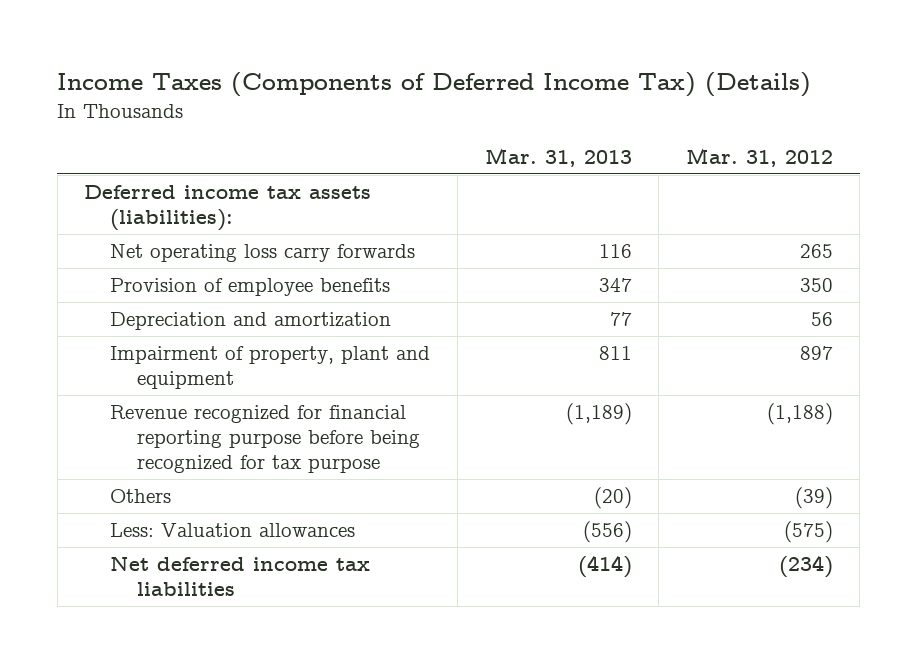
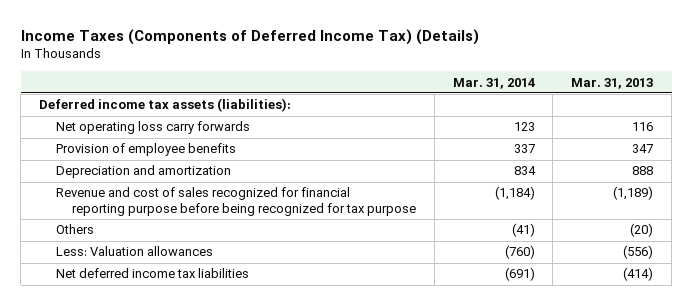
- | Mar. 31, 2013 | Mar. 31, 2012
+ | Mar. 31, 2014 | Mar. 31, 2013
- Depreciation and amortization | 77 | 56
- Impairment of property, plant and equipment | 811 | 897
- Revenue recognized for financial reporting purpose before being recognized for tax purpose | (1,189) | (1,188)
+ Depreciation and amortization | 834 | 888
+ Revenue and cost of sales recognized for financial reporting purpose before being recognized for tax purpose | (1,184) | (1,189)

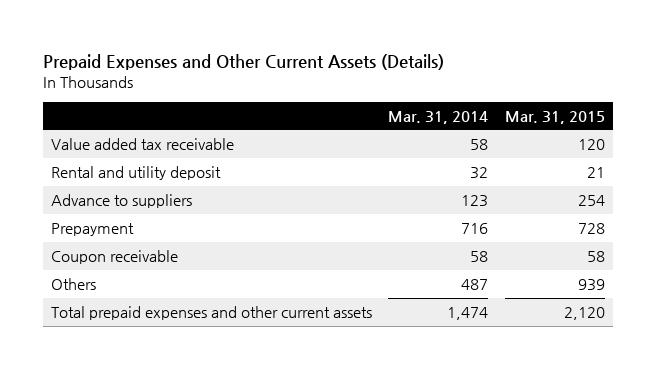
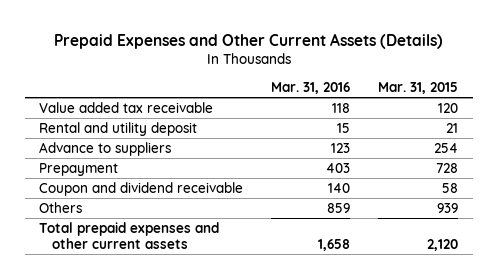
- | Mar. 31, 2014 | Mar. 31, 2015
+ | Mar. 31, 2016 | Mar. 31, 2015
- Coupon receivable | 58 | 58
+ Coupon and dividend receivable | 140 | 58

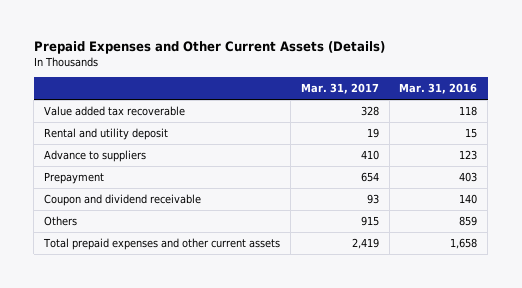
- | Mar. 31, 2016 | Mar. 31, 2015
+ | Mar. 31, 2017 | Mar. 31, 2016
- Value added tax receivable | 118 | 120
+ Value added tax recoverable | 328 | 118

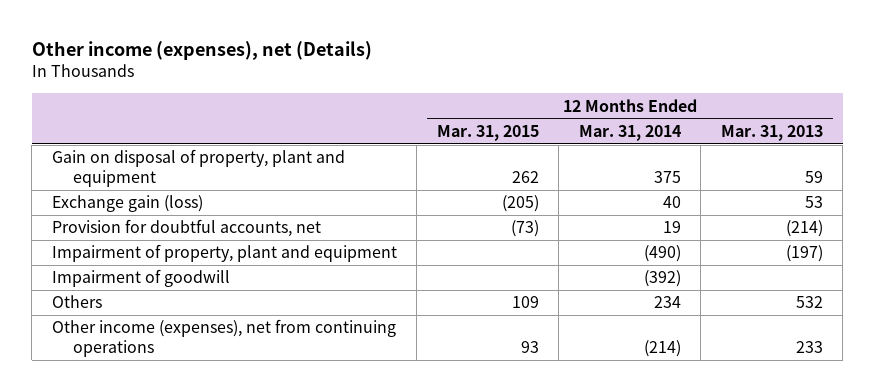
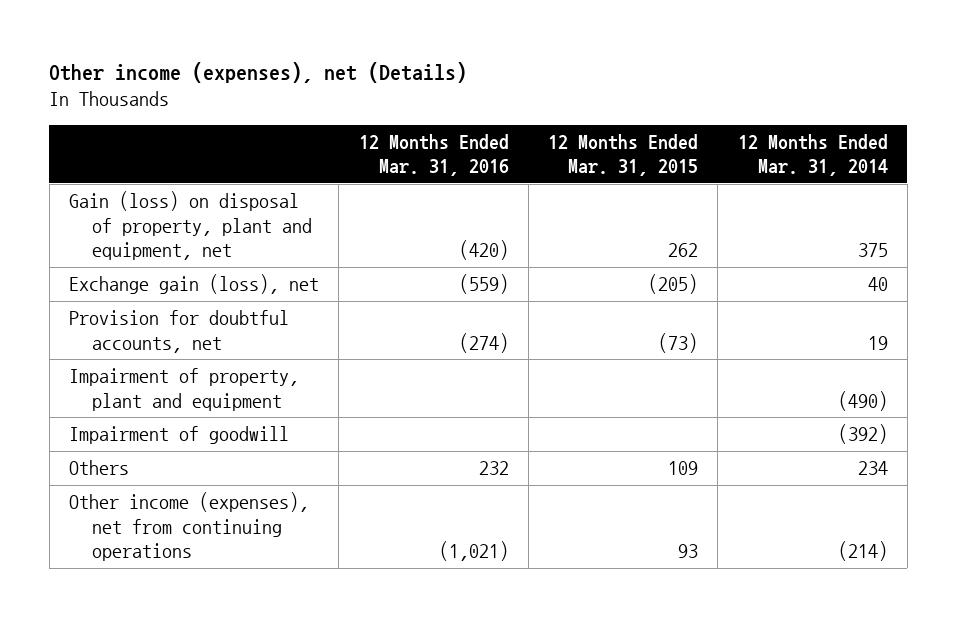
- | 12 Months Ended Mar. 31, 2015 | 12 Months Ended Mar. 31, 2014 | 12 Months Ended Mar. 31, 2013
+ | 12 Months Ended Mar. 31, 2016 | 12 Months Ended Mar. 31, 2015 | 12 Months Ended Mar. 31, 2014
- Gain on disposal of property, plant and equipment | 262 | 375 | 59
- Exchange gain (loss) | (205) | 40 | 53
+ Gain (loss) on disposal of property, plant and equipment, net | (420) | 262 | 375
+ Exchange gain (loss), net | (559) | (205) | 40

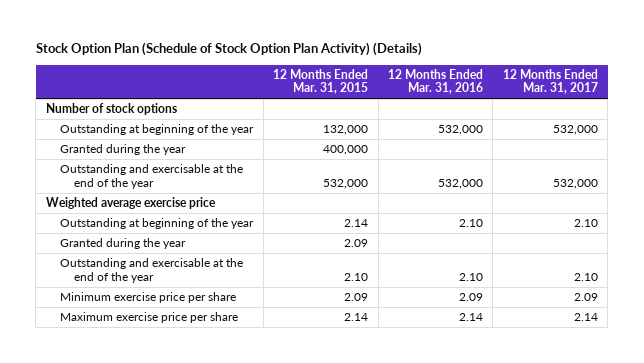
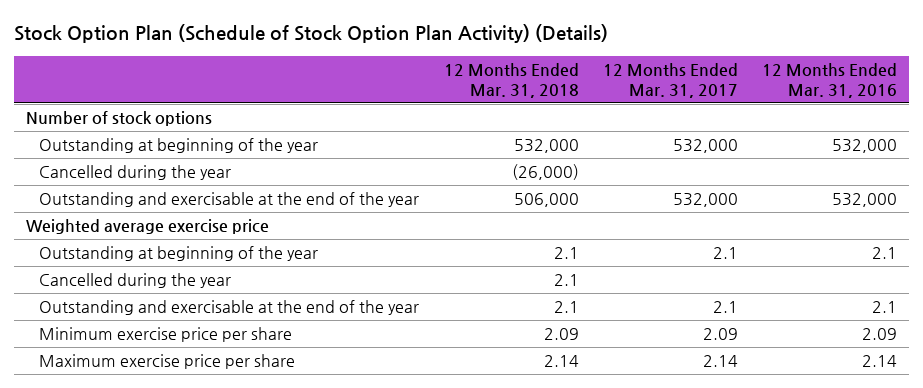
- | 12 Months Ended Mar. 31, 2015 | 12 Months Ended Mar. 31, 2016 | 12 Months Ended Mar. 31, 2017
+ | 12 Months Ended Mar. 31, 2018 | 12 Months Ended Mar. 31, 2017 | 12 Months Ended Mar. 31, 2016
- Granted during the year | 400,000 | |
+ Cancelled during the year | (26,000) | |
- Outstanding at beginning of the year | 2.14 | 2.10 | 2.10
- Granted during the year | 2.09 | |
- Outstanding and exercisable at the end of the year | 2.10 | 2.10 | 2.10
+ Outstanding at beginning of the year | 2.1 | 2.1 | 2.1
+ Cancelled during the year | 2.1 | |
+ Outstanding and exercisable at the end of the year | 2.1 | 2.1 | 2.1

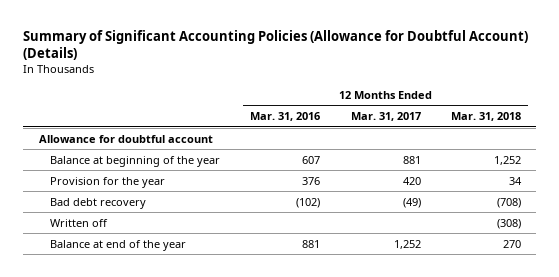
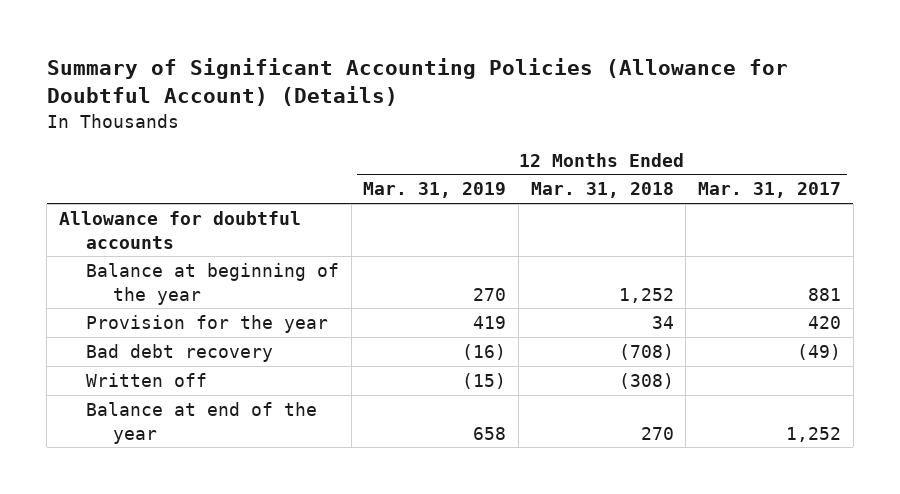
- | 12 Months Ended Mar. 31, 2016 | 12 Months Ended Mar. 31, 2017 | 12 Months Ended Mar. 31, 2018
+ | 12 Months Ended Mar. 31, 2019 | 12 Months Ended Mar. 31, 2018 | 12 Months Ended Mar. 31, 2017
- Allowance for doubtful account
+ Allowance for doubtful accounts

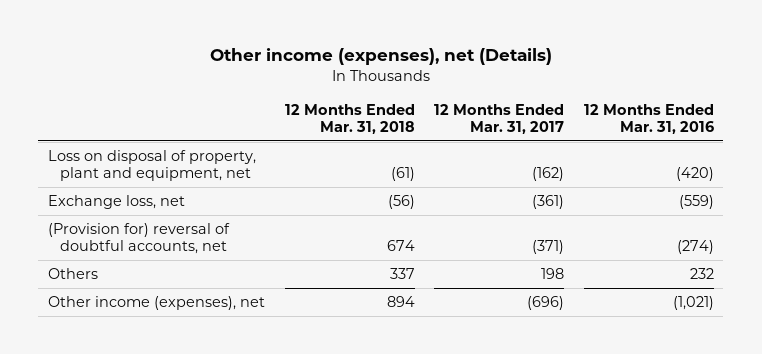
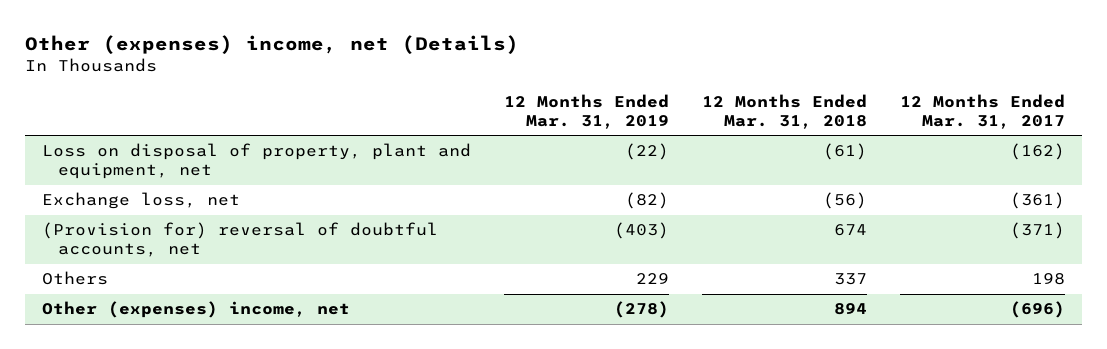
- Other income (expenses), net (Details)
+ Other (expenses) income, net (Details)
- | 12 Months Ended Mar. 31, 2018 | 12 Months Ended Mar. 31, 2017 | 12 Months Ended Mar. 31, 2016
+ | 12 Months Ended Mar. 31, 2019 | 12 Months Ended Mar. 31, 2018 | 12 Months Ended Mar. 31, 2017
- Other income (expenses), net | 894 | (696) | (1,021)
+ Other (expenses) income, net | (278) | 894 | (696)

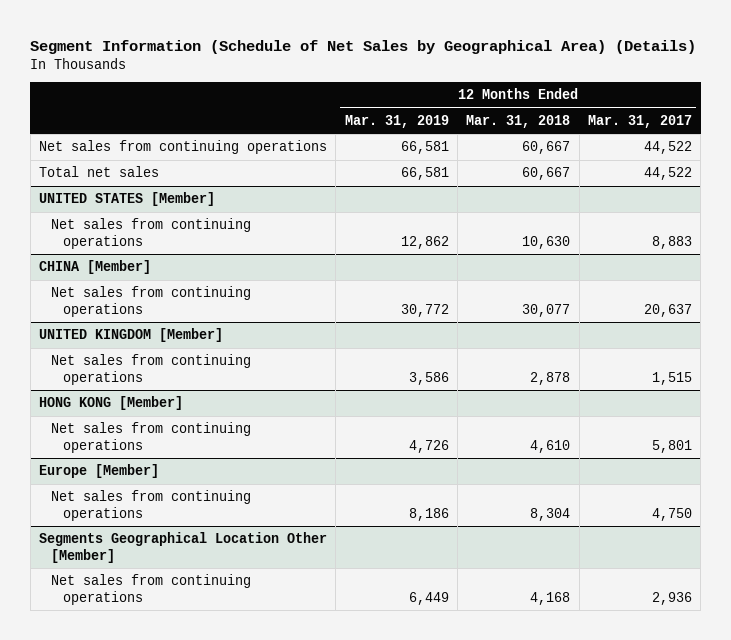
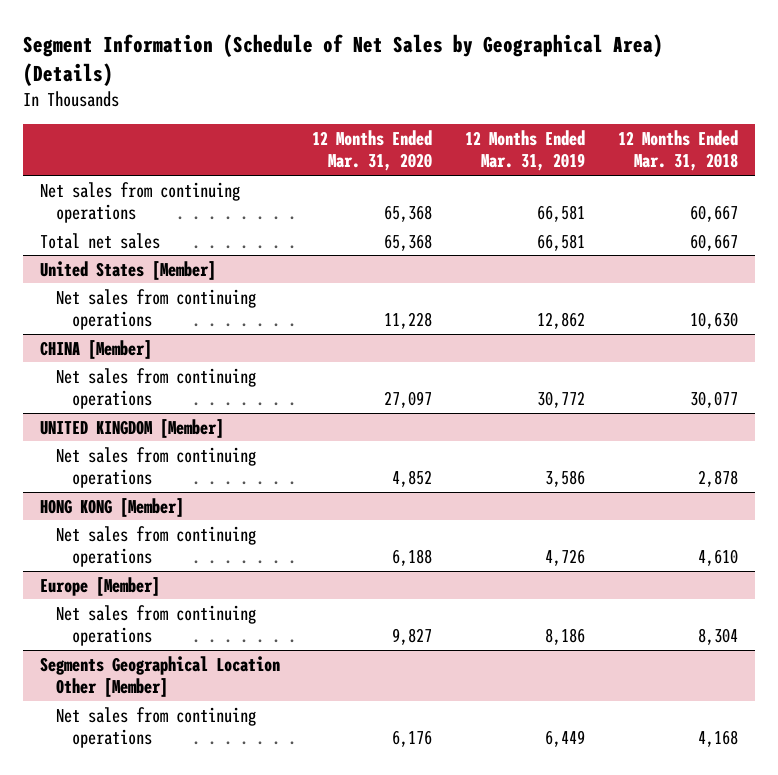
- | 12 Months Ended Mar. 31, 2019 | 12 Months Ended Mar. 31, 2018 | 12 Months Ended Mar. 31, 2017
+ | 12 Months Ended Mar. 31, 2020 | 12 Months Ended Mar. 31, 2019 | 12 Months Ended Mar. 31, 2018
- UNITED STATES [Member]
+ United States [Member]

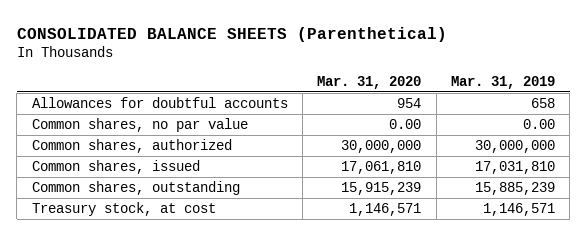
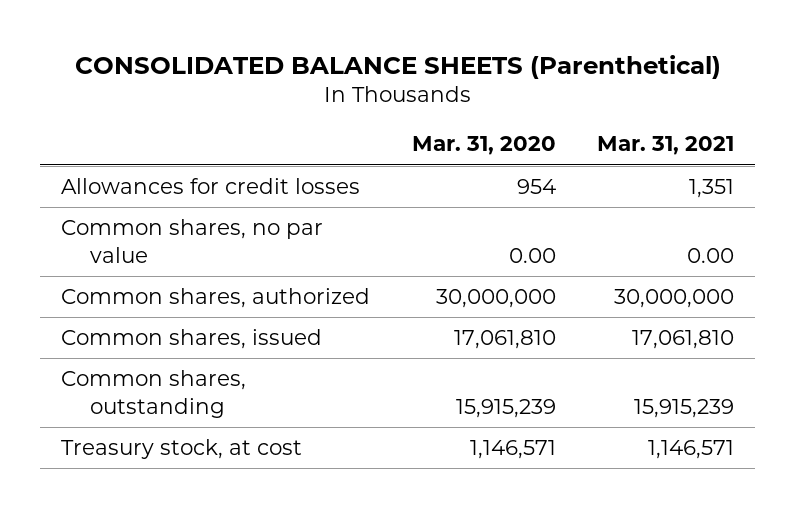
- | Mar. 31, 2020 | Mar. 31, 2019
+ | Mar. 31, 2020 | Mar. 31, 2021
- Allowances for doubtful accounts | 954 | 658
+ Allowances for credit losses | 954 | 1,351

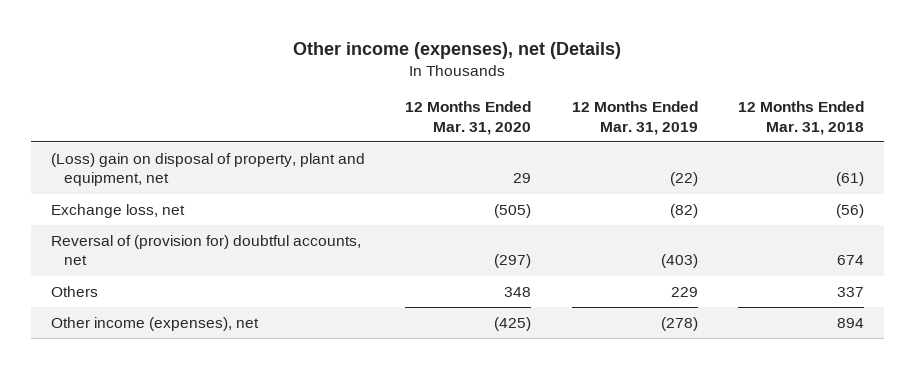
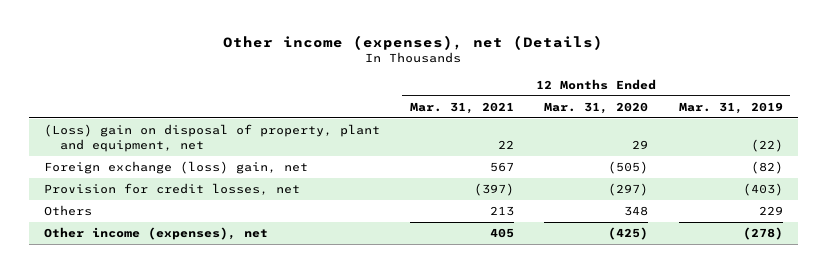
- | 12 Months Ended Mar. 31, 2020 | 12 Months Ended Mar. 31, 2019 | 12 Months Ended Mar. 31, 2018
+ | 12 Months Ended Mar. 31, 2021 | 12 Months Ended Mar. 31, 2020 | 12 Months Ended Mar. 31, 2019
- Exchange loss, net | (505) | (82) | (56)
- Reversal of (provision for) doubtful accounts, net | (297) | (403) | 674
+ Foreign exchange (loss) gain, net | 567 | (505) | (82)
+ Provision for credit losses, net | (397) | (297) | (403)

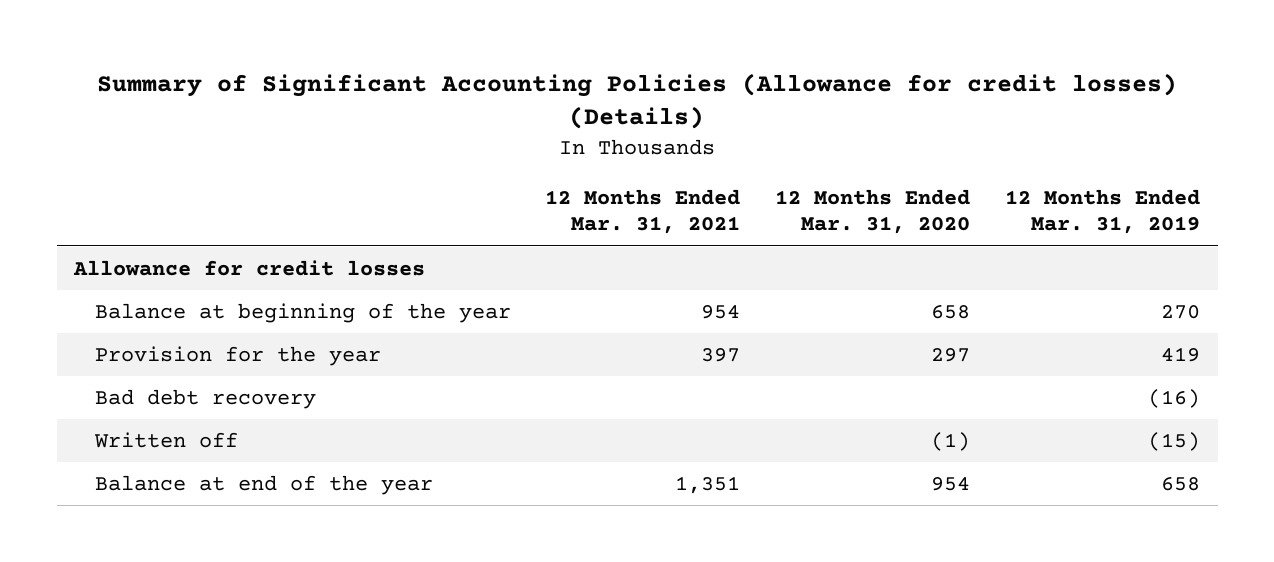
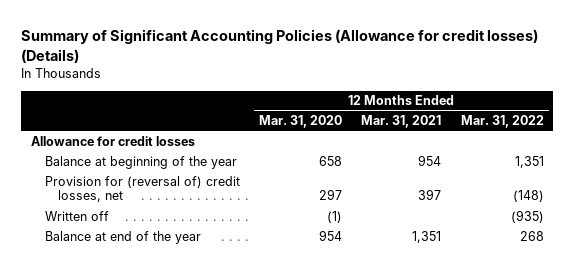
- | 12 Months Ended Mar. 31, 2021 | 12 Months Ended Mar. 31, 2020 | 12 Months Ended Mar. 31, 2019
+ | 12 Months Ended Mar. 31, 2020 | 12 Months Ended Mar. 31, 2021 | 12 Months Ended Mar. 31, 2022
- Provision for the year | 397 | 297 | 419
- Bad debt recovery | | | (16)
+ Provision for (reversal of) credit losses, net | 297 | 397 | (148)

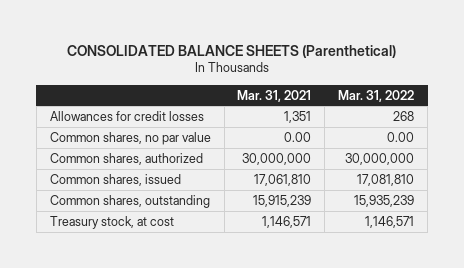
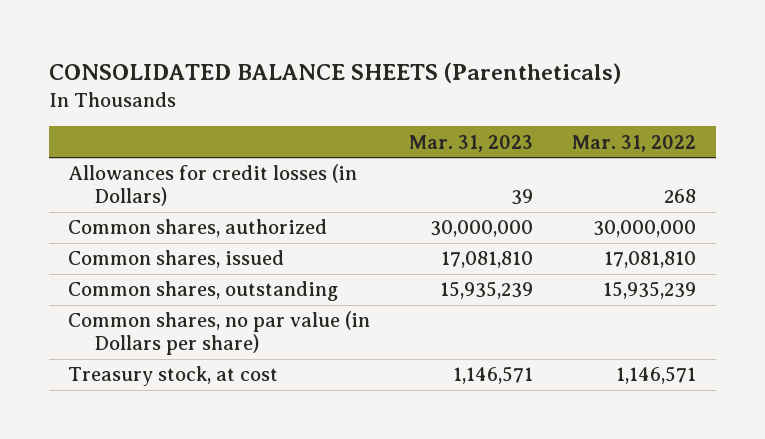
- CONSOLIDATED BALANCE SHEETS (Parenthetical)
+ CONSOLIDATED BALANCE SHEETS (Parentheticals)
- | Mar. 31, 2021 | Mar. 31, 2022
+ | Mar. 31, 2023 | Mar. 31, 2022
- Allowances for credit losses | 1,351 | 268
- Common shares, no par value | 0.00 | 0.00
+ Allowances for credit losses (in Dollars) | 39 | 268
+ Common shares, no par value (in Dollars per share)

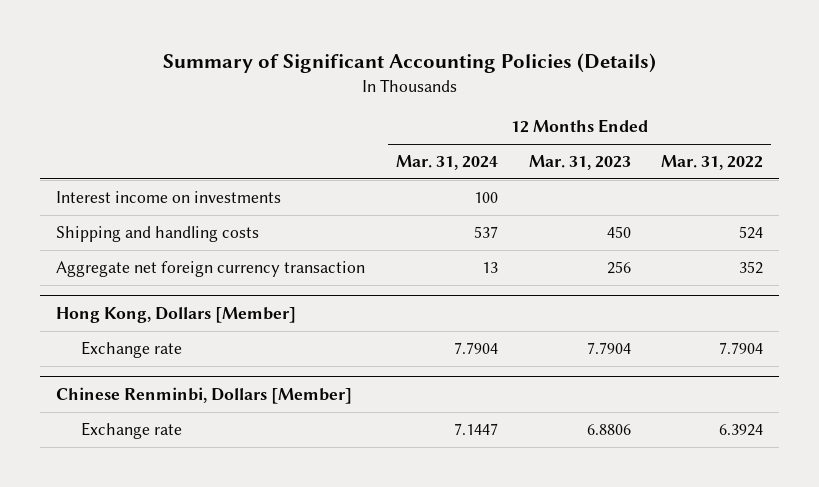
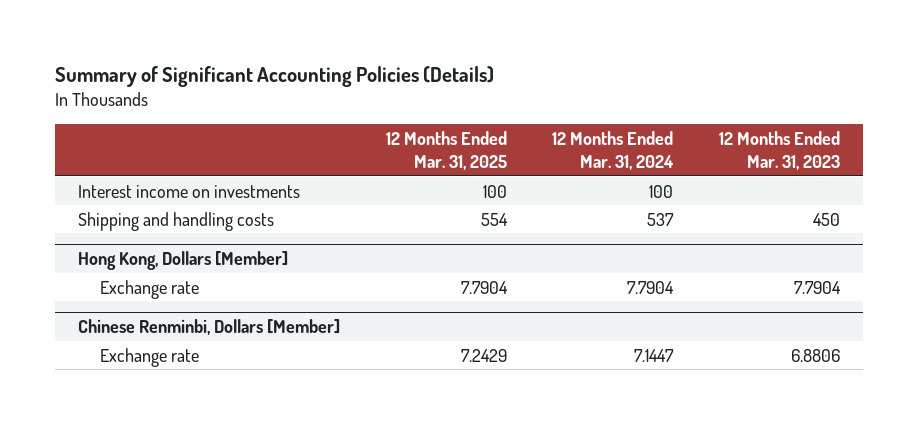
- | 12 Months Ended Mar. 31, 2024 | 12 Months Ended Mar. 31, 2023 | 12 Months Ended Mar. 31, 2022
+ | 12 Months Ended Mar. 31, 2025 | 12 Months Ended Mar. 31, 2024 | 12 Months Ended Mar. 31, 2023
- Aggregate net foreign currency transaction | 13 | 256 | 352

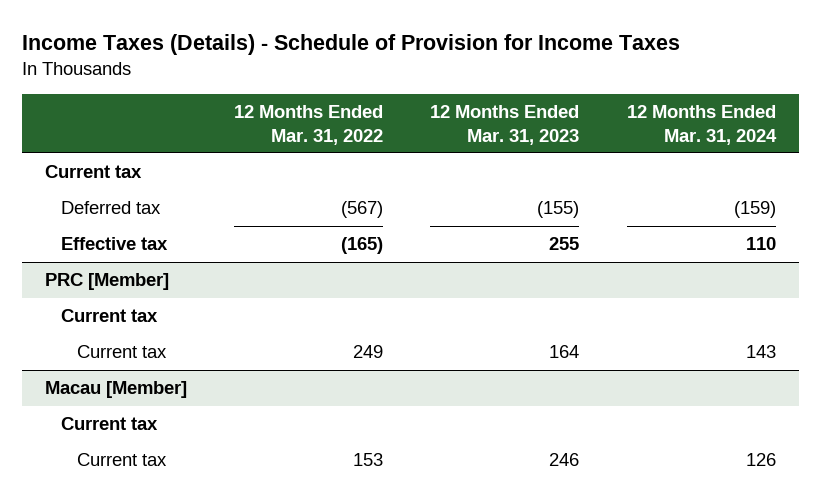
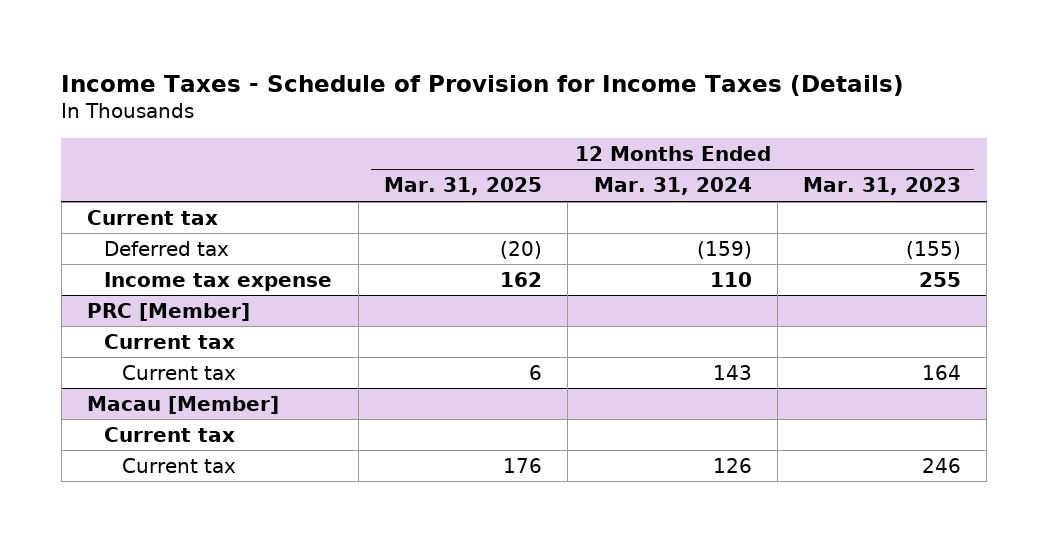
- Income Taxes (Details) - Schedule of Provision for Income Taxes
+ Income Taxes - Schedule of Provision for Income Taxes (Details)
- | 12 Months Ended Mar. 31, 2022 | 12 Months Ended Mar. 31, 2023 | 12 Months Ended Mar. 31, 2024
+ | 12 Months Ended Mar. 31, 2025 | 12 Months Ended Mar. 31, 2024 | 12 Months Ended Mar. 31, 2023
- Effective tax | (165) | 255 | 110
+ Income tax expense | 162 | 110 | 255

